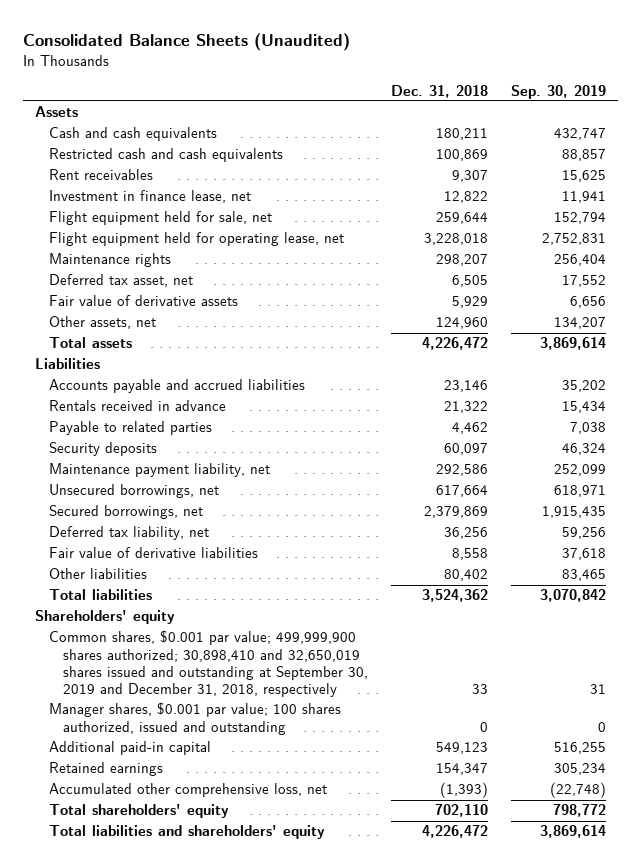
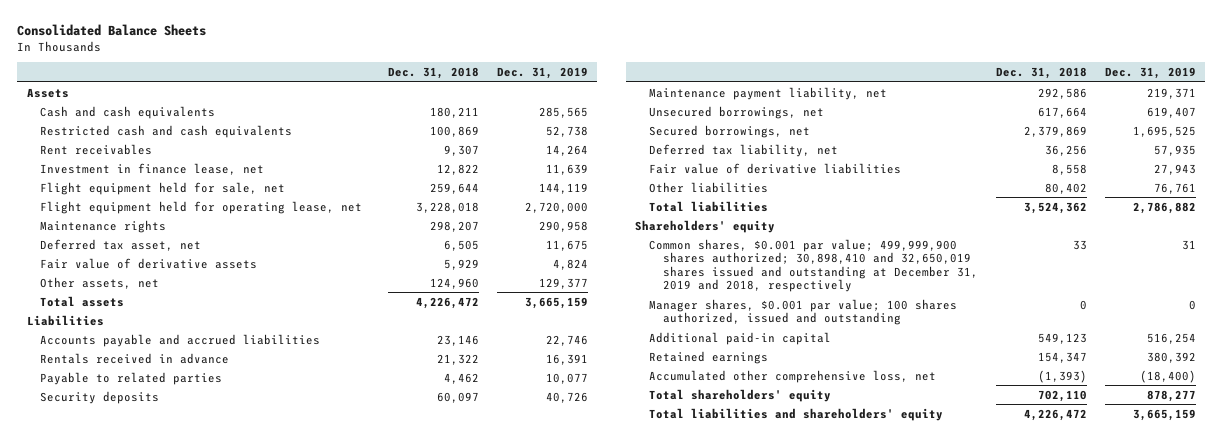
- Consolidated Balance Sheets (Unaudited)
+ Consolidated Balance Sheets
- | Dec. 31, 2018 | Sep. 30, 2019
+ | Dec. 31, 2018 | Dec. 31, 2019
- Common shares, $0.001 par value; 499,999,900 shares authorized; 30,898,410 and 32,650,019 shares issued and outstanding at September 30, 2019 and December 31, 2018, respectively | 33 | 31
+ Common shares, $0.001 par value; 499,999,900 shares authorized; 30,898,410 and 32,650,019 shares issued and outstanding at December 31, 2019 and 2018, respectively | 33 | 31

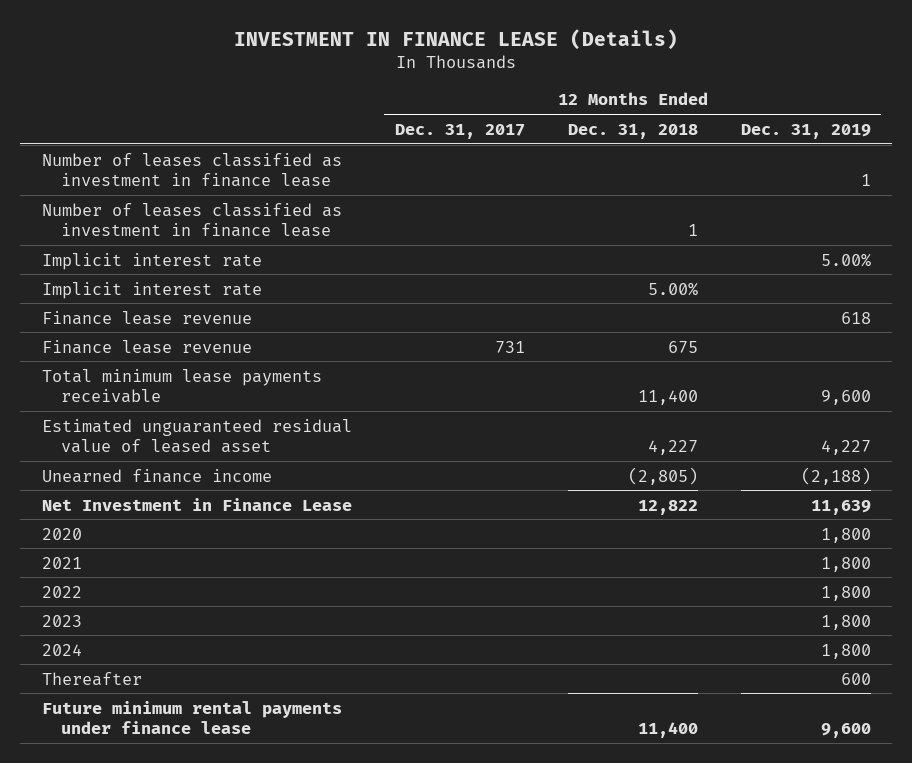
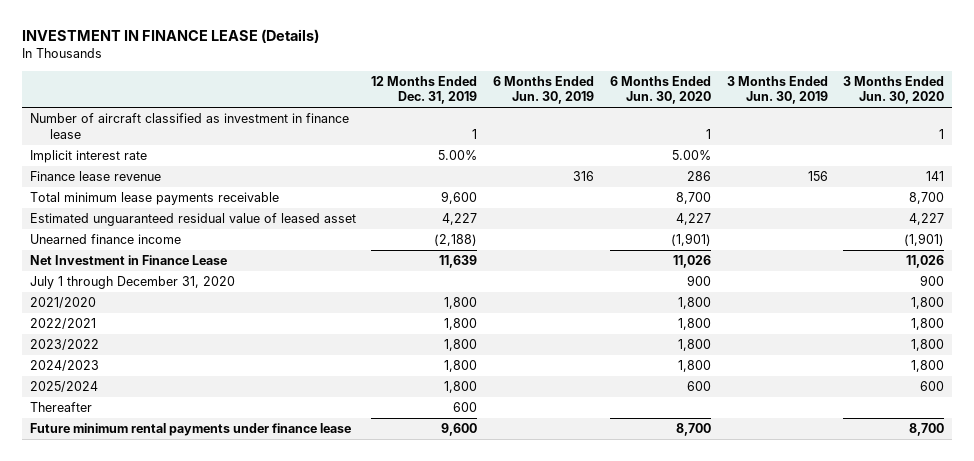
- | 12 Months Ended Dec. 31, 2017 | 12 Months Ended Dec. 31, 2018 | 12 Months Ended Dec. 31, 2019
+ | 12 Months Ended Dec. 31, 2019 | 6 Months Ended Jun. 30, 2019 | 6 Months Ended Jun. 30, 2020 | 3 Months Ended Jun. 30, 2019 | 3 Months Ended Jun. 30, 2020
- Number of leases classified as investment in finance lease | | | 1
- Number of leases classified as investment in finance lease | | 1 |
+ Number of aircraft classified as investment in finance lease | 1 | | 1 | | 1
- Implicit interest rate | | 5.00% |
- Finance lease revenue | | | 618
- 2020 | | | 1,800
- 2021 | | | 1,800
- 2022 | | | 1,800
- 2023 | | | 1,800
- 2024 | | | 1,800
+ July 1 through December 31, 2020 | | | 900 | | 900
+ 2021/2020 | 1,800 | | 1,800 | | 1,800
+ 2022/2021 | 1,800 | | 1,800 | | 1,800
+ 2023/2022 | 1,800 | | 1,800 | | 1,800
+ 2024/2023 | 1,800 | | 1,800 | | 1,800
+ 2025/2024 | 1,800 | | 600 | | 600

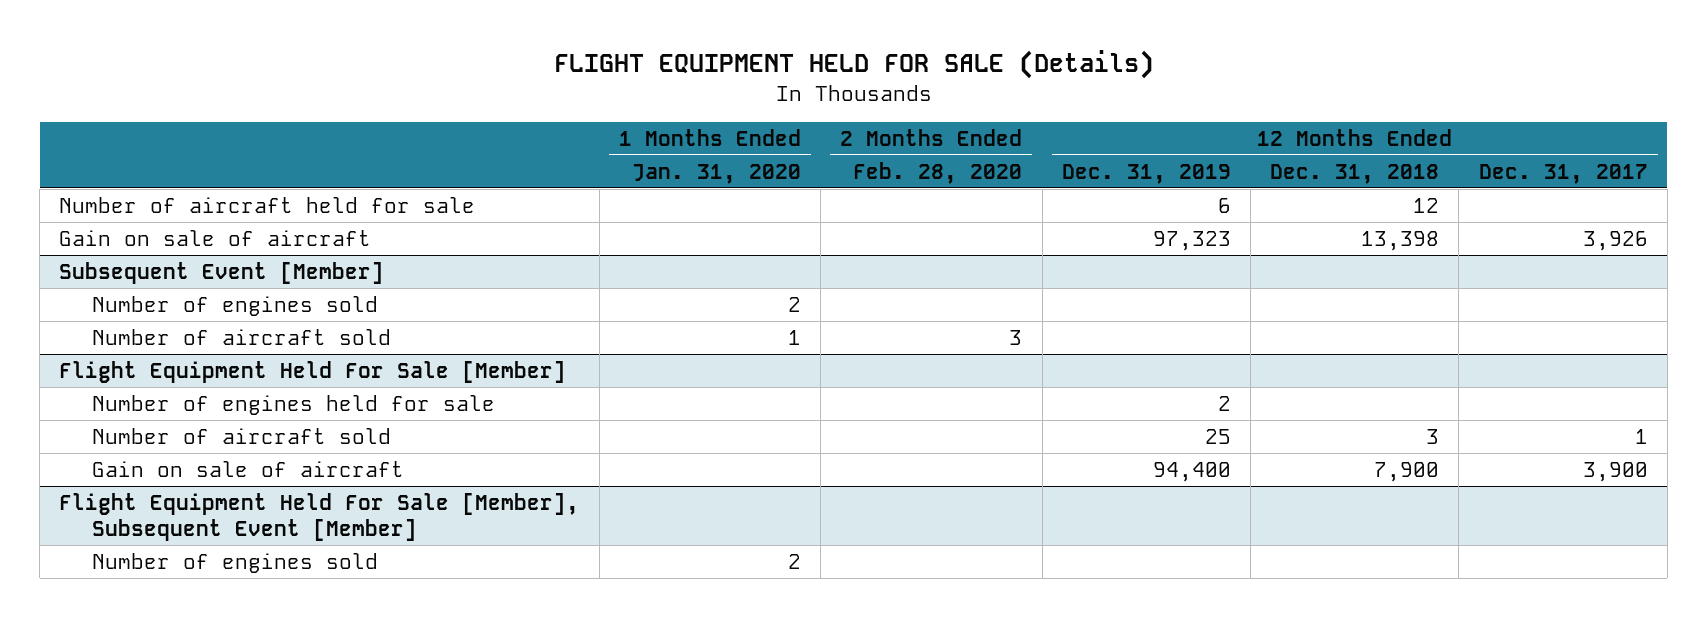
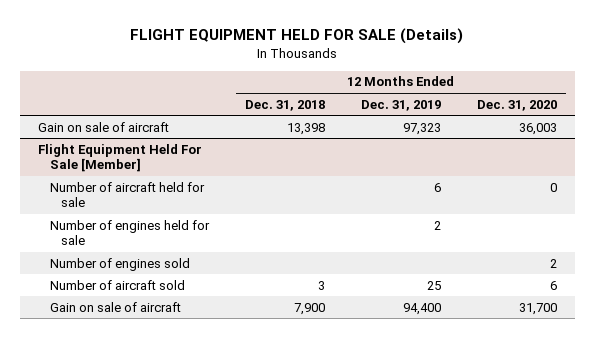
- | 1 Months Ended Jan. 31, 2020 | 2 Months Ended Feb. 28, 2020 | 12 Months Ended Dec. 31, 2019 | 12 Months Ended Dec. 31, 2018 | 12 Months Ended Dec. 31, 2017
+ | 12 Months Ended Dec. 31, 2018 | 12 Months Ended Dec. 31, 2019 | 12 Months Ended Dec. 31, 2020
- Number of aircraft held for sale | | | 6 | 12 |
- Subsequent Event [Member]
- Number of engines sold | 2 | | | |
- Number of aircraft sold | 1 | 3 | | |
@ Flight Equipment Held For Sale [Member]
+ Number of aircraft held for sale | | 6 | 0
+ Number of engines sold | | | 2
- Flight Equipment Held For Sale [Member], Subsequent Event [Member]
- Number of engines sold | 2 | | | |

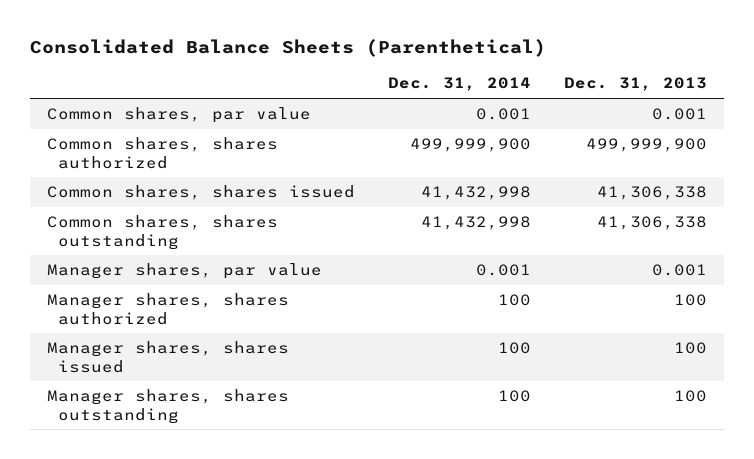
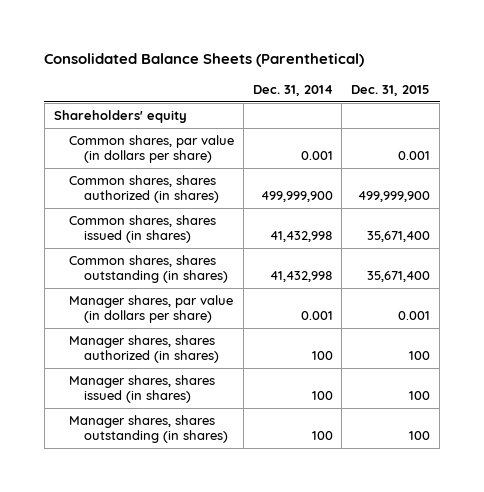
- | Dec. 31, 2014 | Dec. 31, 2013
+ | Dec. 31, 2014 | Dec. 31, 2015
- Common shares, par value | 0.001 | 0.001
- Common shares, shares authorized | 499,999,900 | 499,999,900
- Common shares, shares issued | 41,432,998 | 41,306,338
- Common shares, shares outstanding | 41,432,998 | 41,306,338
- Manager shares, par value | 0.001 | 0.001
- Manager shares, shares authorized | 100 | 100
- Manager shares, shares issued | 100 | 100
- Manager shares, shares outstanding | 100 | 100
+ Shareholders' equity
+ Common shares, par value (in dollars per share) | 0.001 | 0.001
+ Common shares, shares authorized (in shares) | 499,999,900 | 499,999,900
+ Common shares, shares issued (in shares) | 41,432,998 | 35,671,400
+ Common shares, shares outstanding (in shares) | 41,432,998 | 35,671,400
+ Manager shares, par value (in dollars per share) | 0.001 | 0.001
+ Manager shares, shares authorized (in shares) | 100 | 100
+ Manager shares, shares issued (in shares) | 100 | 100
+ Manager shares, shares outstanding (in shares) | 100 | 100

